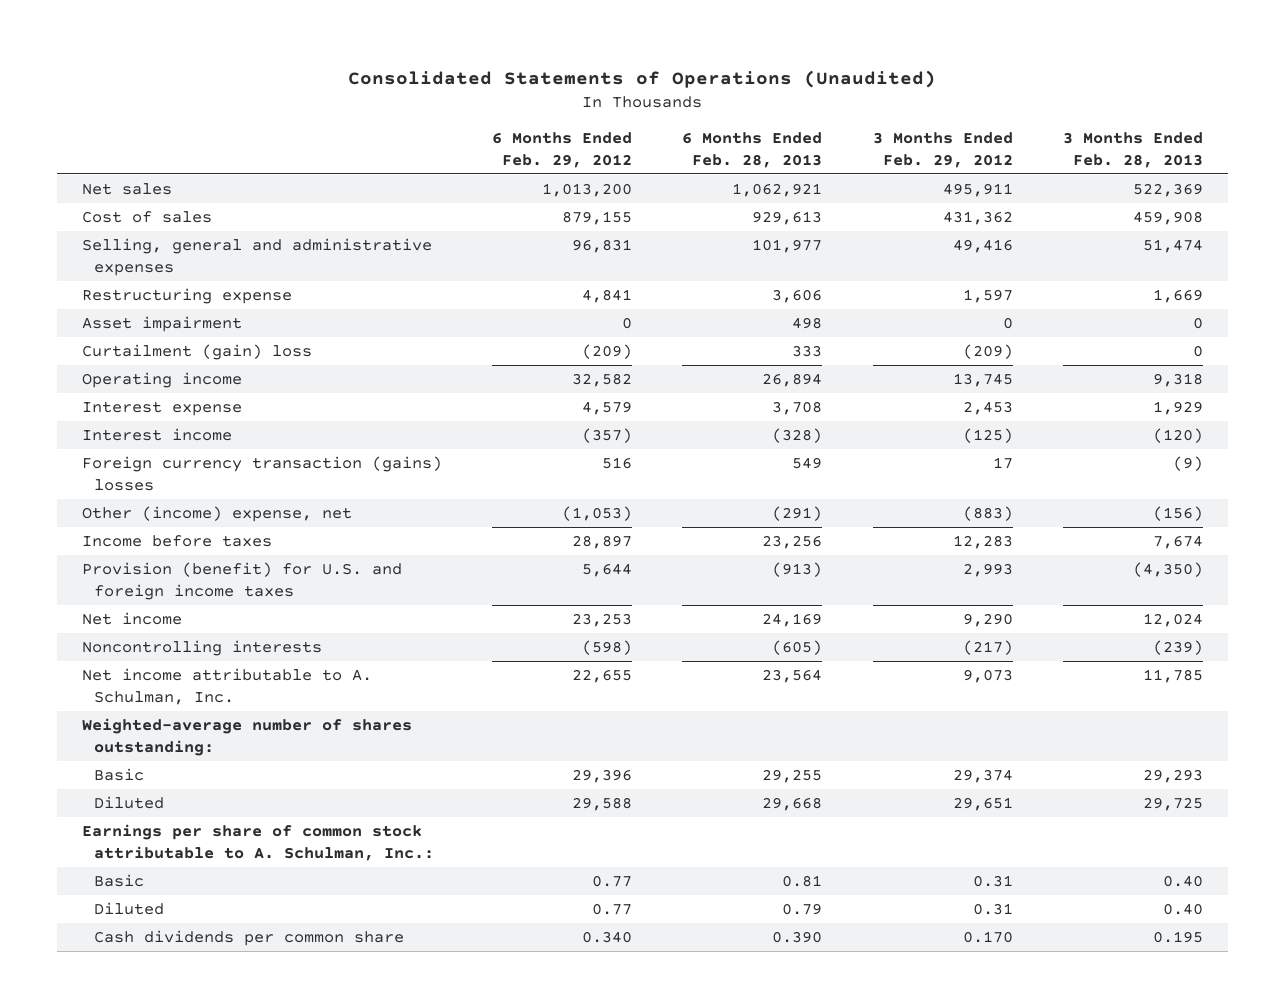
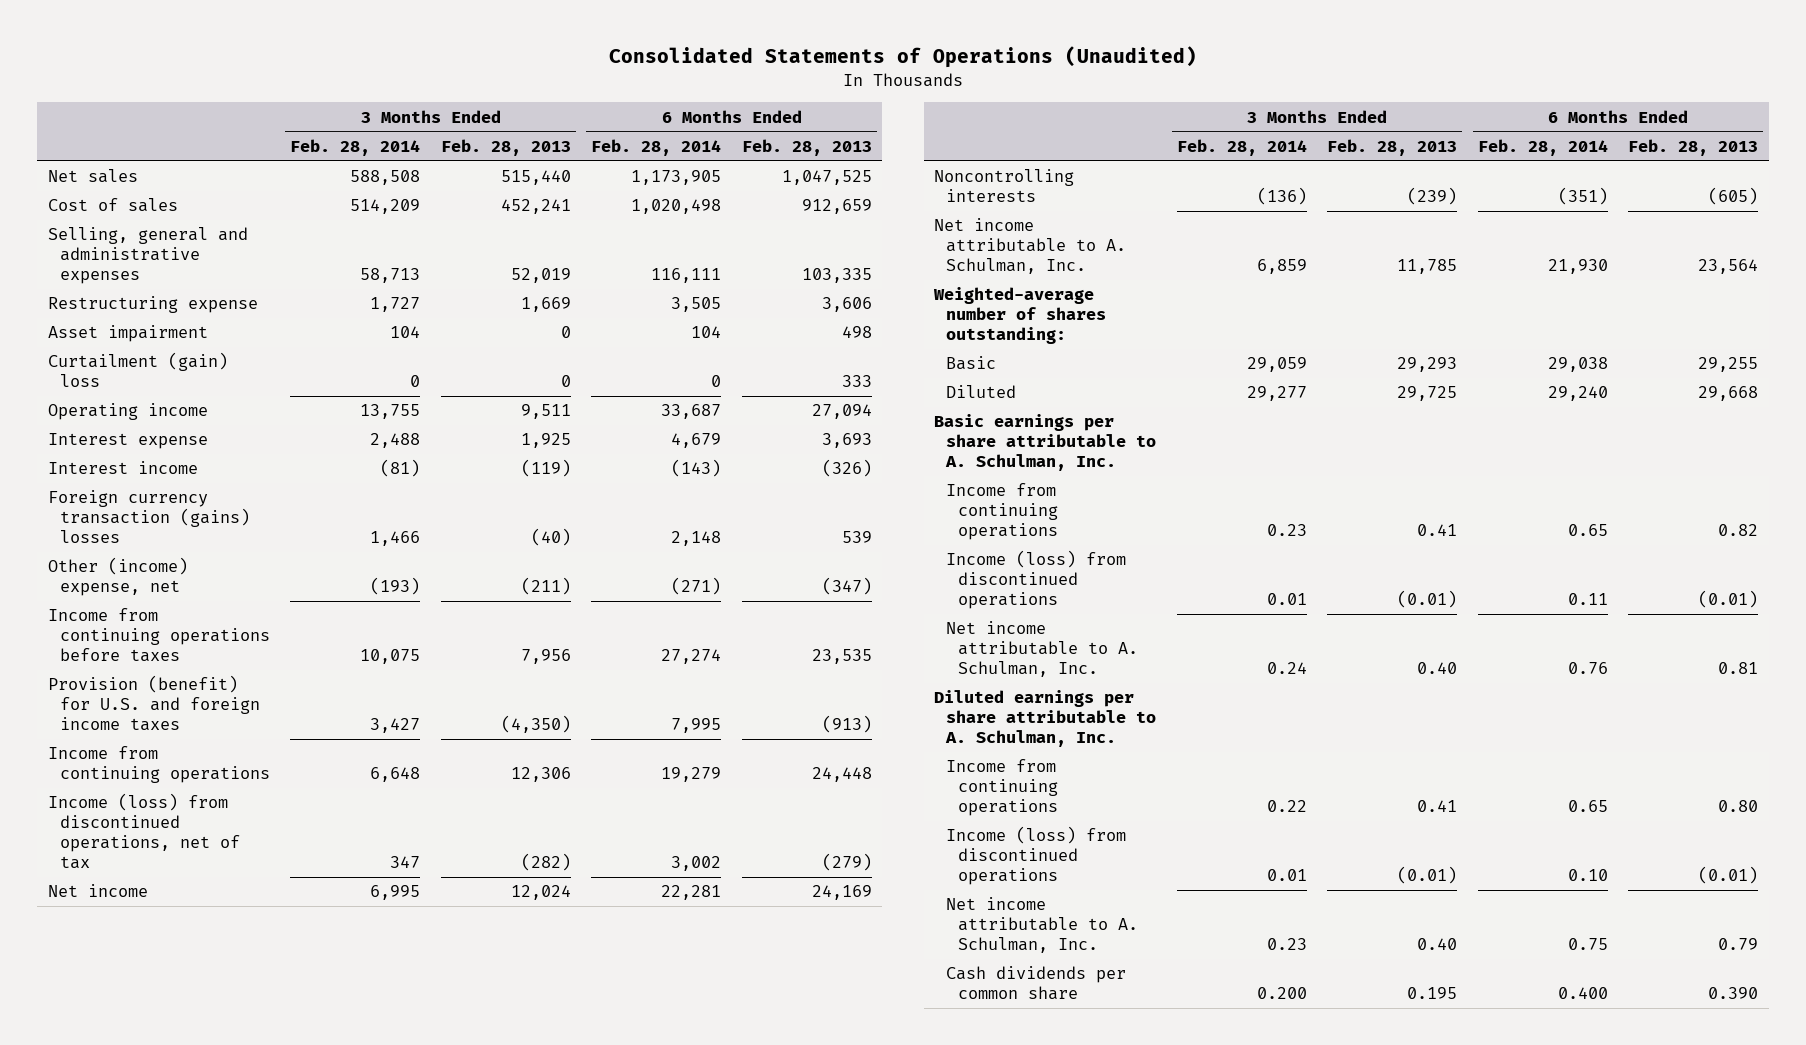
- | 6 Months Ended Feb. 29, 2012 | 6 Months Ended Feb. 28, 2013 | 3 Months Ended Feb. 29, 2012 | 3 Months Ended Feb. 28, 2013
+ | 3 Months Ended Feb. 28, 2014 | 3 Months Ended Feb. 28, 2013 | 6 Months Ended Feb. 28, 2014 | 6 Months Ended Feb. 28, 2013
- Net sales | 1,013,200 | 1,062,921 | 495,911 | 522,369
- Cost of sales | 879,155 | 929,613 | 431,362 | 459,908
- Selling, general and administrative expenses | 96,831 | 101,977 | 49,416 | 51,474
+ Net sales | 588,508 | 515,440 | 1,173,905 | 1,047,525
+ Cost of sales | 514,209 | 452,241 | 1,020,498 | 912,659
+ Selling, general and administrative expenses | 58,713 | 52,019 | 116,111 | 103,335
- Operating income | 32,582 | 26,894 | 13,745 | 9,318
- Interest expense | 4,579 | 3,708 | 2,453 | 1,929
- Interest income | (357) | (328) | (125) | (120)
- Foreign currency transaction (gains) losses | 516 | 549 | 17 | (9)
- Other (income) expense, net | (1,053) | (291) | (883) | (156)
- Income before taxes | 28,897 | 23,256 | 12,283 | 7,674
+ Operating income | 13,755 | 9,511 | 33,687 | 27,094
+ Interest expense | 2,488 | 1,925 | 4,679 | 3,693
+ Interest income | (81) | (119) | (143) | (326)
+ Foreign currency transaction (gains) losses | 1,466 | (40) | 2,148 | 539
+ Other (income) expense, net | (193) | (211) | (271) | (347)
+ Income from continuing operations before taxes | 10,075 | 7,956 | 27,274 | 23,535
+ Income from continuing operations | 6,648 | 12,306 | 19,279 | 24,448
+ Income (loss) from discontinued operations, net of tax | 347 | (282) | 3,002 | (279)
- Earnings per share of common stock attributable to A. Schulman, Inc.:
- Basic | 0.77 | 0.81 | 0.31 | 0.40
- Diluted | 0.77 | 0.79 | 0.31 | 0.40
+ Basic earnings per share attributable to A. Schulman, Inc.
+ Income from continuing operations | 0.23 | 0.41 | 0.65 | 0.82
+ Income (loss) from discontinued operations | 0.01 | (0.01) | 0.11 | (0.01)
+ Net income attributable to A. Schulman, Inc. | 0.24 | 0.40 | 0.76 | 0.81
+ Diluted earnings per share attributable to A. Schulman, Inc.
+ Income from continuing operations | 0.22 | 0.41 | 0.65 | 0.80
+ Income (loss) from discontinued operations | 0.01 | (0.01) | 0.10 | (0.01)
+ Net income attributable to A. Schulman, Inc. | 0.23 | 0.40 | 0.75 | 0.79

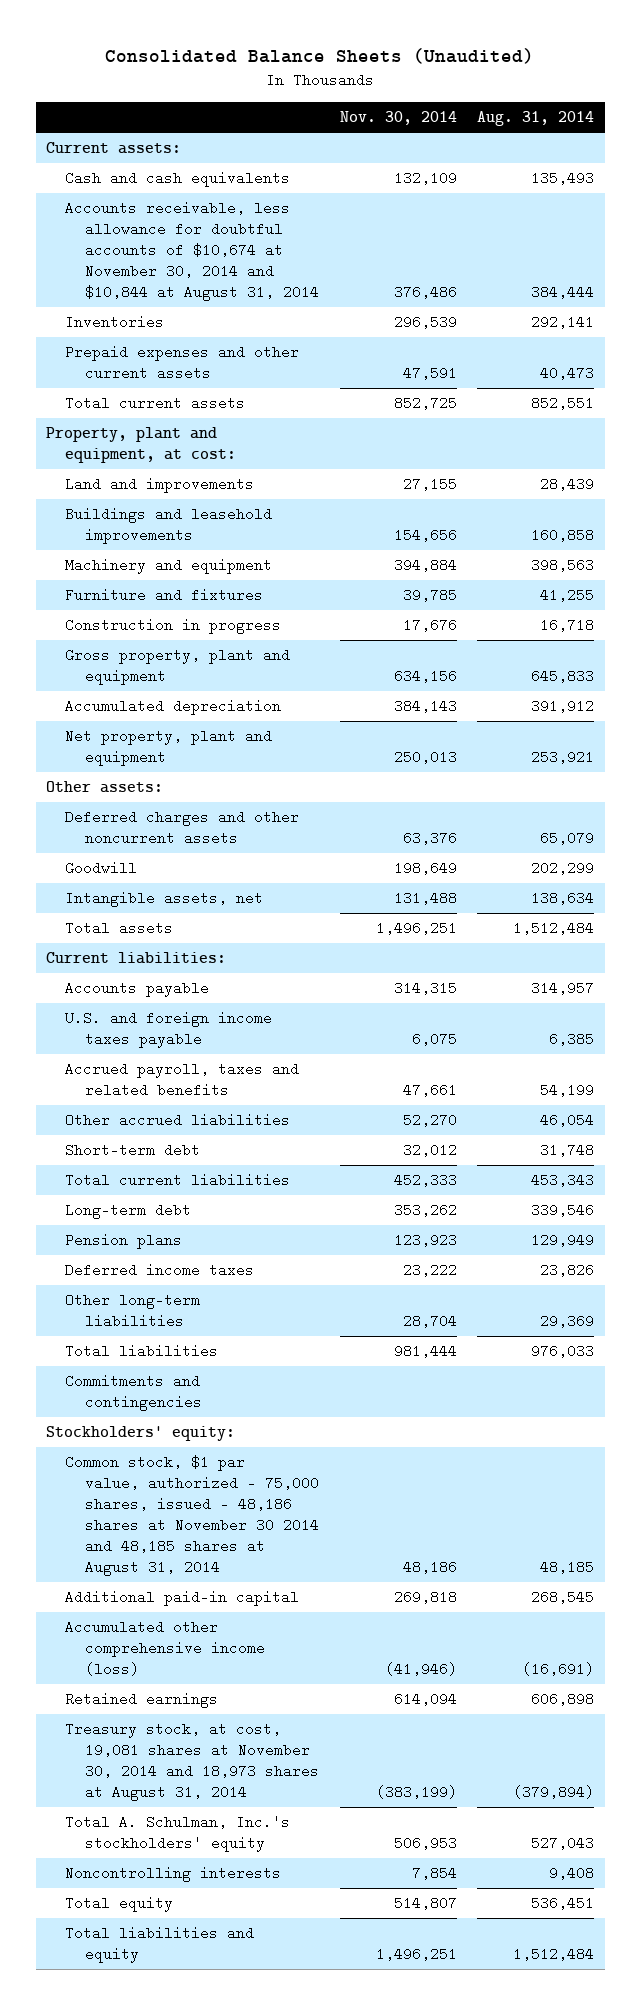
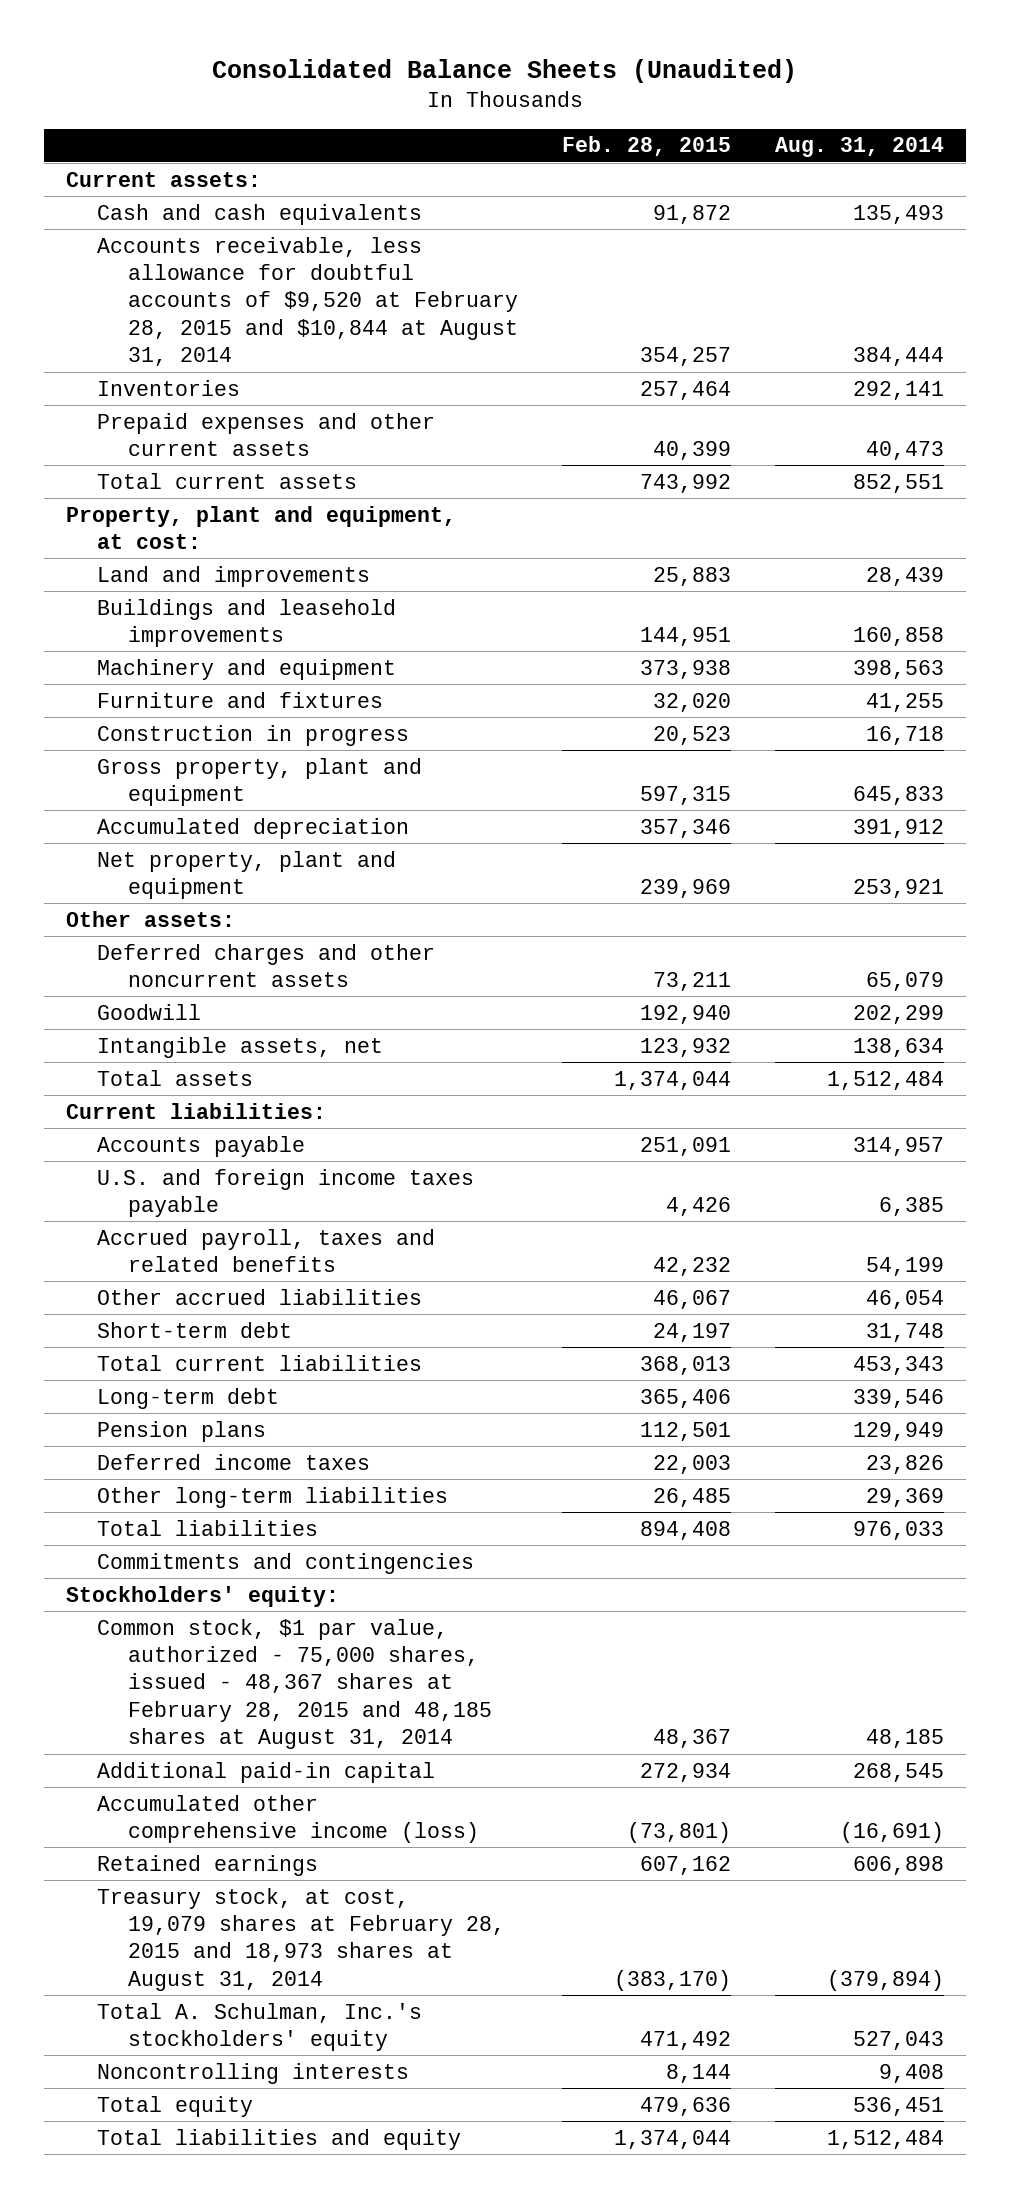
- | Nov. 30, 2014 | Aug. 31, 2014
+ | Feb. 28, 2015 | Aug. 31, 2014
- Accounts receivable, less allowance for doubtful accounts of $10,674 at November 30, 2014 and $10,844 at August 31, 2014 | 376,486 | 384,444
+ Accounts receivable, less allowance for doubtful accounts of $9,520 at February 28, 2015 and $10,844 at August 31, 2014 | 354,257 | 384,444
- Common stock, $1 par value, authorized - 75,000 shares, issued - 48,186 shares at November 30 2014 and 48,185 shares at August 31, 2014 | 48,186 | 48,185
+ Common stock, $1 par value, authorized - 75,000 shares, issued - 48,367 shares at February 28, 2015 and 48,185 shares at August 31, 2014 | 48,367 | 48,185
- Treasury stock, at cost, 19,081 shares at November 30, 2014 and 18,973 shares at August 31, 2014 | (383,199) | (379,894)
+ Treasury stock, at cost, 19,079 shares at February 28, 2015 and 18,973 shares at August 31, 2014 | (383,170) | (379,894)

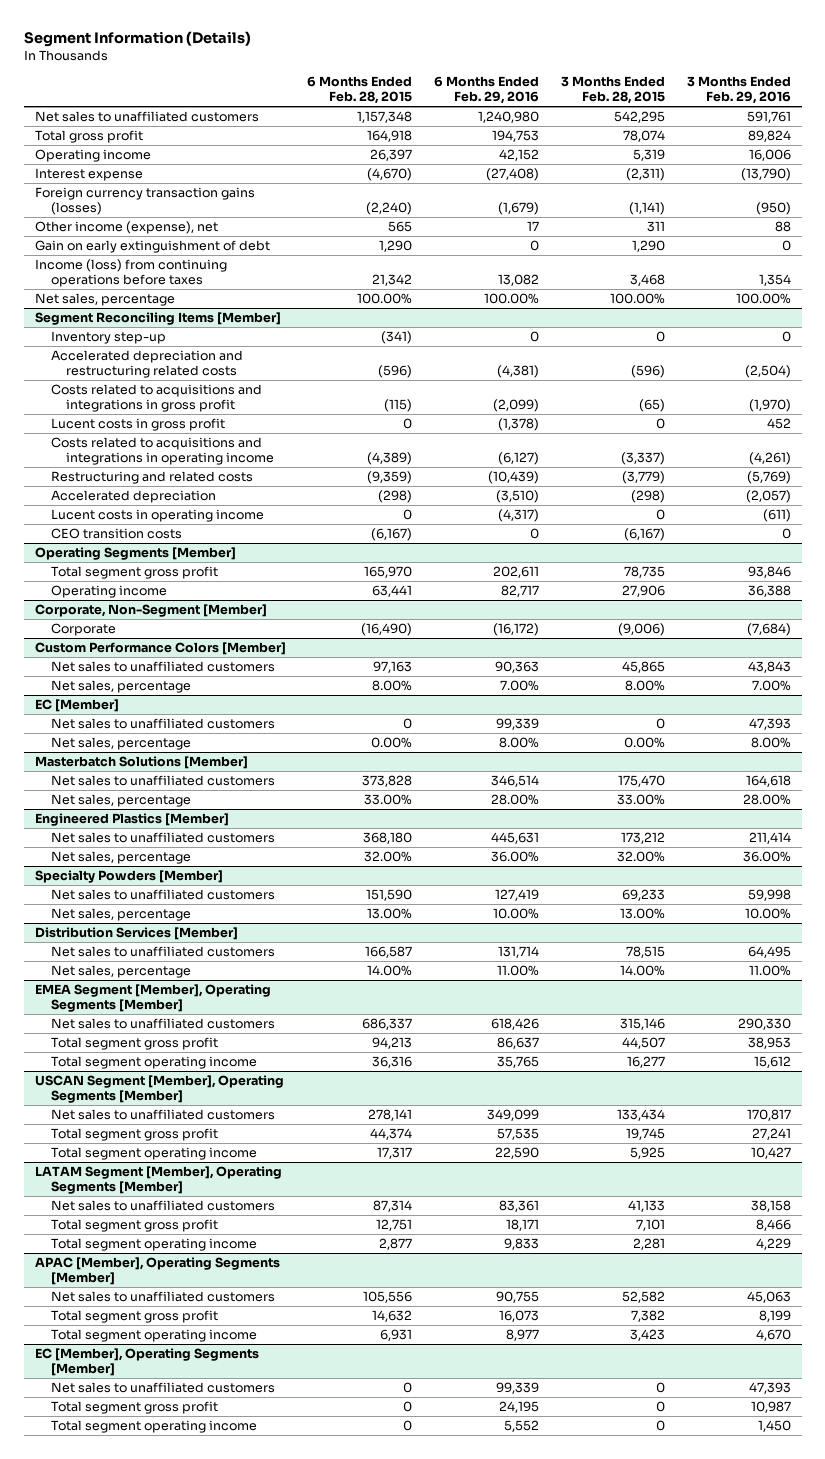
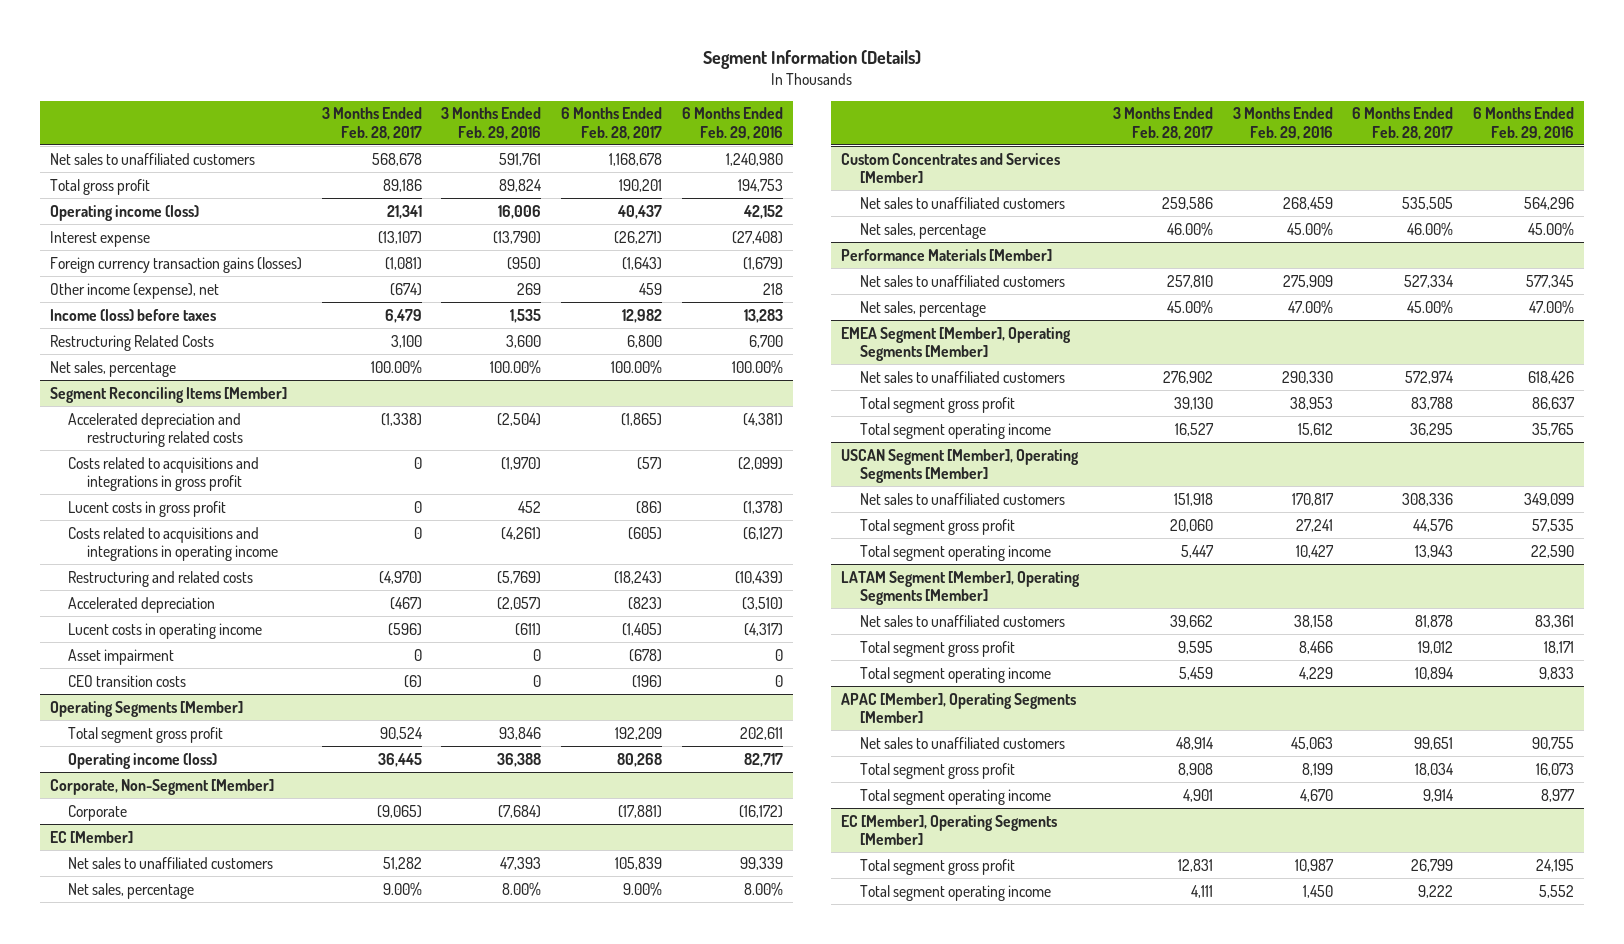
- | 6 Months Ended Feb. 28, 2015 | 6 Months Ended Feb. 29, 2016 | 3 Months Ended Feb. 28, 2015 | 3 Months Ended Feb. 29, 2016
+ | 3 Months Ended Feb. 28, 2017 | 3 Months Ended Feb. 29, 2016 | 6 Months Ended Feb. 28, 2017 | 6 Months Ended Feb. 29, 2016
- Operating income | 26,397 | 42,152 | 5,319 | 16,006
+ Operating income (loss) | 21,341 | 16,006 | 40,437 | 42,152
- Other income (expense), net | 565 | 17 | 311 | 88
- Gain on early extinguishment of debt | 1,290 | 0 | 1,290 | 0
- Income (loss) from continuing operations before taxes | 21,342 | 13,082 | 3,468 | 1,354
+ Other income (expense), net | (674) | 269 | 459 | 218
+ Income (loss) before taxes | 6,479 | 1,535 | 12,982 | 13,283
+ Restructuring Related Costs | 3,100 | 3,600 | 6,800 | 6,700
@ Segment Reconciling Items [Member]
- Inventory step-up | (341) | 0 | 0 | 0
+ Asset impairment | 0 | 0 | (678) | 0
@ Operating Segments [Member]
- Operating income | 63,441 | 82,717 | 27,906 | 36,388
+ Operating income (loss) | 36,445 | 36,388 | 80,268 | 82,717
- Custom Performance Colors [Member]
- Net sales to unaffiliated customers | 97,163 | 90,363 | 45,865 | 43,843
- Net sales, percentage | 8.00% | 7.00% | 8.00% | 7.00%
- Masterbatch Solutions [Member]
- Net sales to unaffiliated customers | 373,828 | 346,514 | 175,470 | 164,618
- Net sales, percentage | 33.00% | 28.00% | 33.00% | 28.00%
- Engineered Plastics [Member]
- Net sales to unaffiliated customers | 368,180 | 445,631 | 173,212 | 211,414
- Net sales, percentage | 32.00% | 36.00% | 32.00% | 36.00%
- Specialty Powders [Member]
- Net sales to unaffiliated customers | 151,590 | 127,419 | 69,233 | 59,998
- Net sales, percentage | 13.00% | 10.00% | 13.00% | 10.00%
- Distribution Services [Member]
- Net sales to unaffiliated customers | 166,587 | 131,714 | 78,515 | 64,495
- Net sales, percentage | 14.00% | 11.00% | 14.00% | 11.00%
+ Custom Concentrates and Services [Member]
+ Net sales to unaffiliated customers | 259,586 | 268,459 | 535,505 | 564,296
+ Net sales, percentage | 46.00% | 45.00% | 46.00% | 45.00%
+ Performance Materials [Member]
+ Net sales to unaffiliated customers | 257,810 | 275,909 | 527,334 | 577,345
+ Net sales, percentage | 45.00% | 47.00% | 45.00% | 47.00%
@ EC [Member], Operating Segments [Member]
- Net sales to unaffiliated customers | 0 | 99,339 | 0 | 47,393

